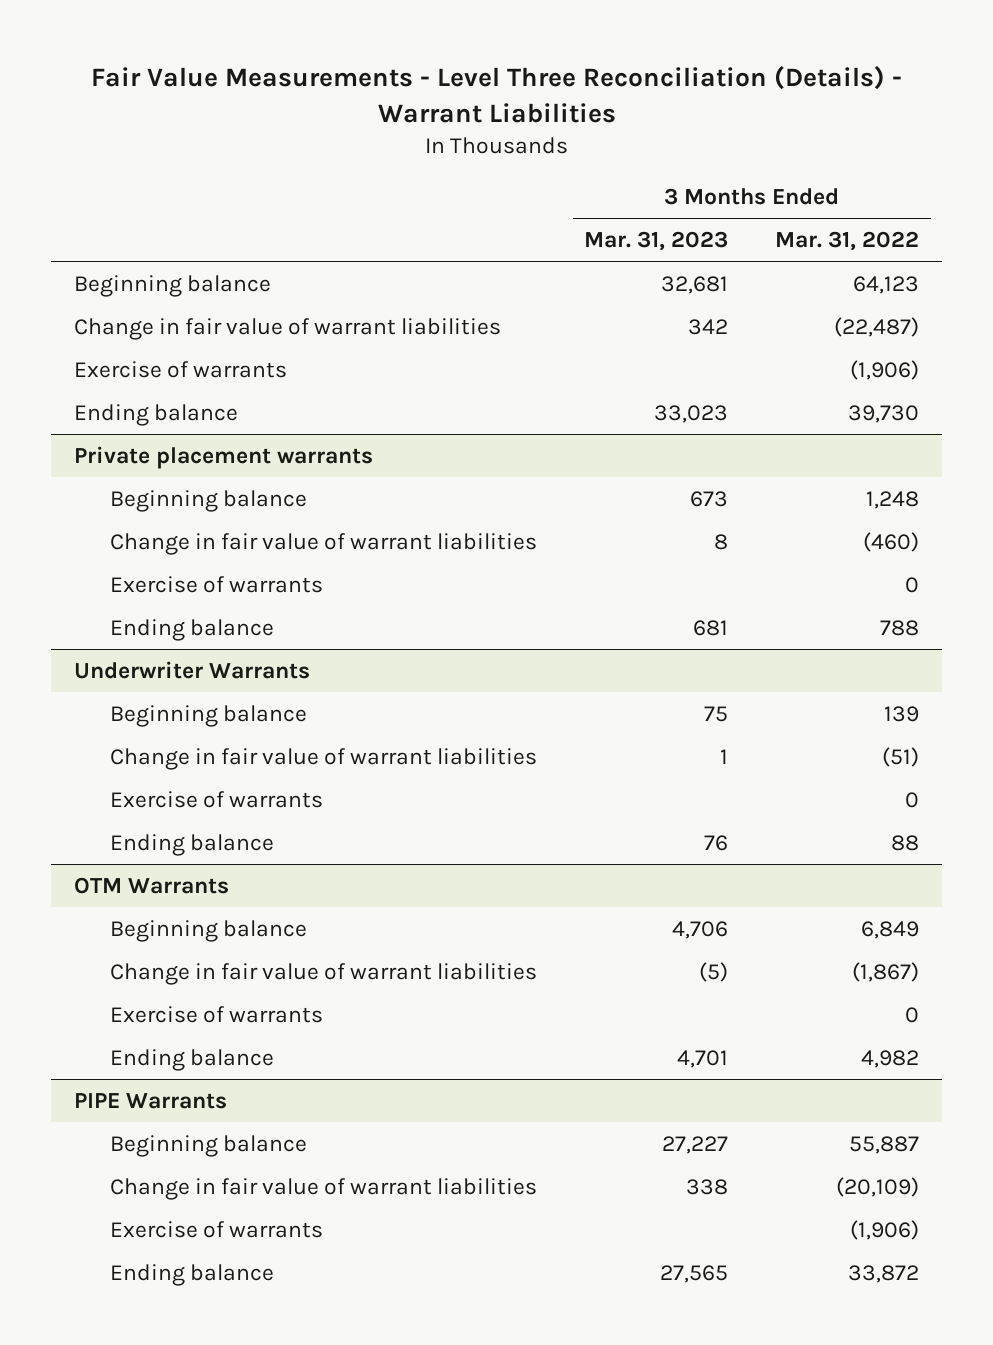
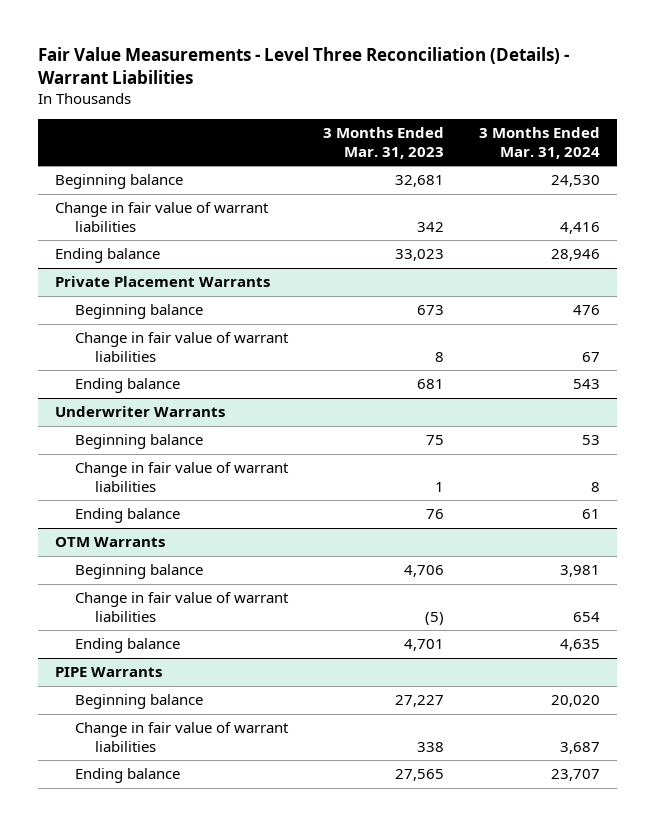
- | 3 Months Ended Mar. 31, 2023 | 3 Months Ended Mar. 31, 2022
+ | 3 Months Ended Mar. 31, 2023 | 3 Months Ended Mar. 31, 2024
- Exercise of warrants | | (1,906)
- Private placement warrants
+ Private Placement Warrants
- Exercise of warrants | | 0
@ Underwriter Warrants
- Exercise of warrants | | 0
@ OTM Warrants
- Exercise of warrants | | 0
@ PIPE Warrants
- Exercise of warrants | | (1,906)

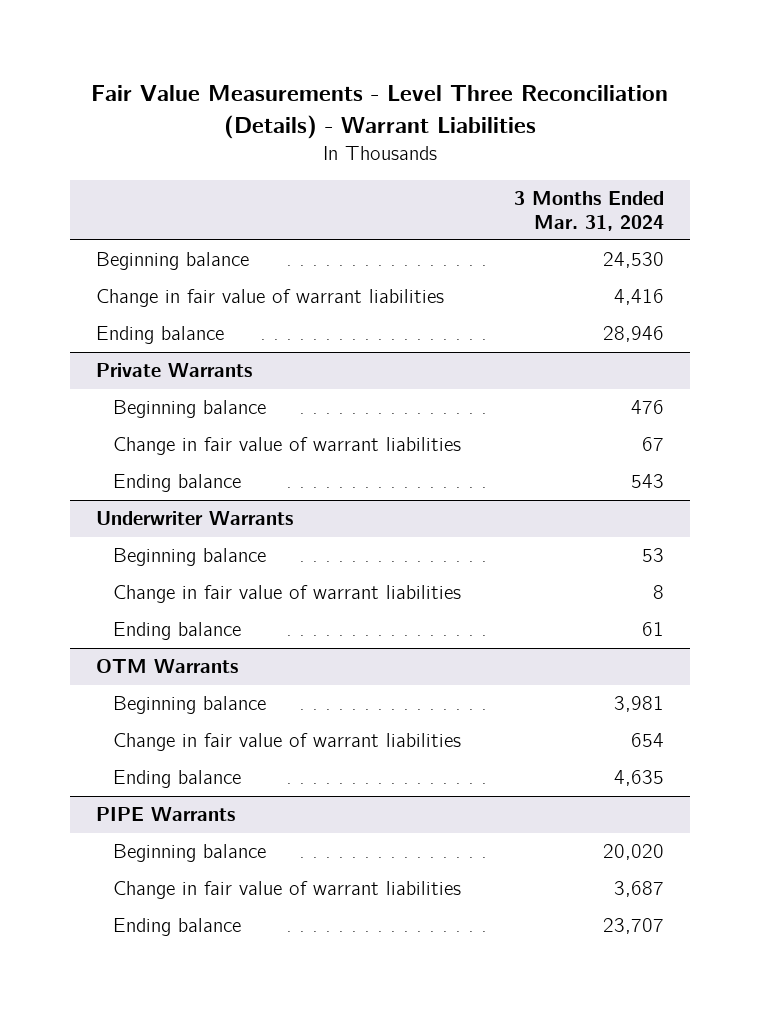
- | 3 Months Ended Mar. 31, 2023 | 3 Months Ended Mar. 31, 2024
+ | 3 Months Ended Mar. 31, 2024
- Private Placement Warrants
+ Private Warrants

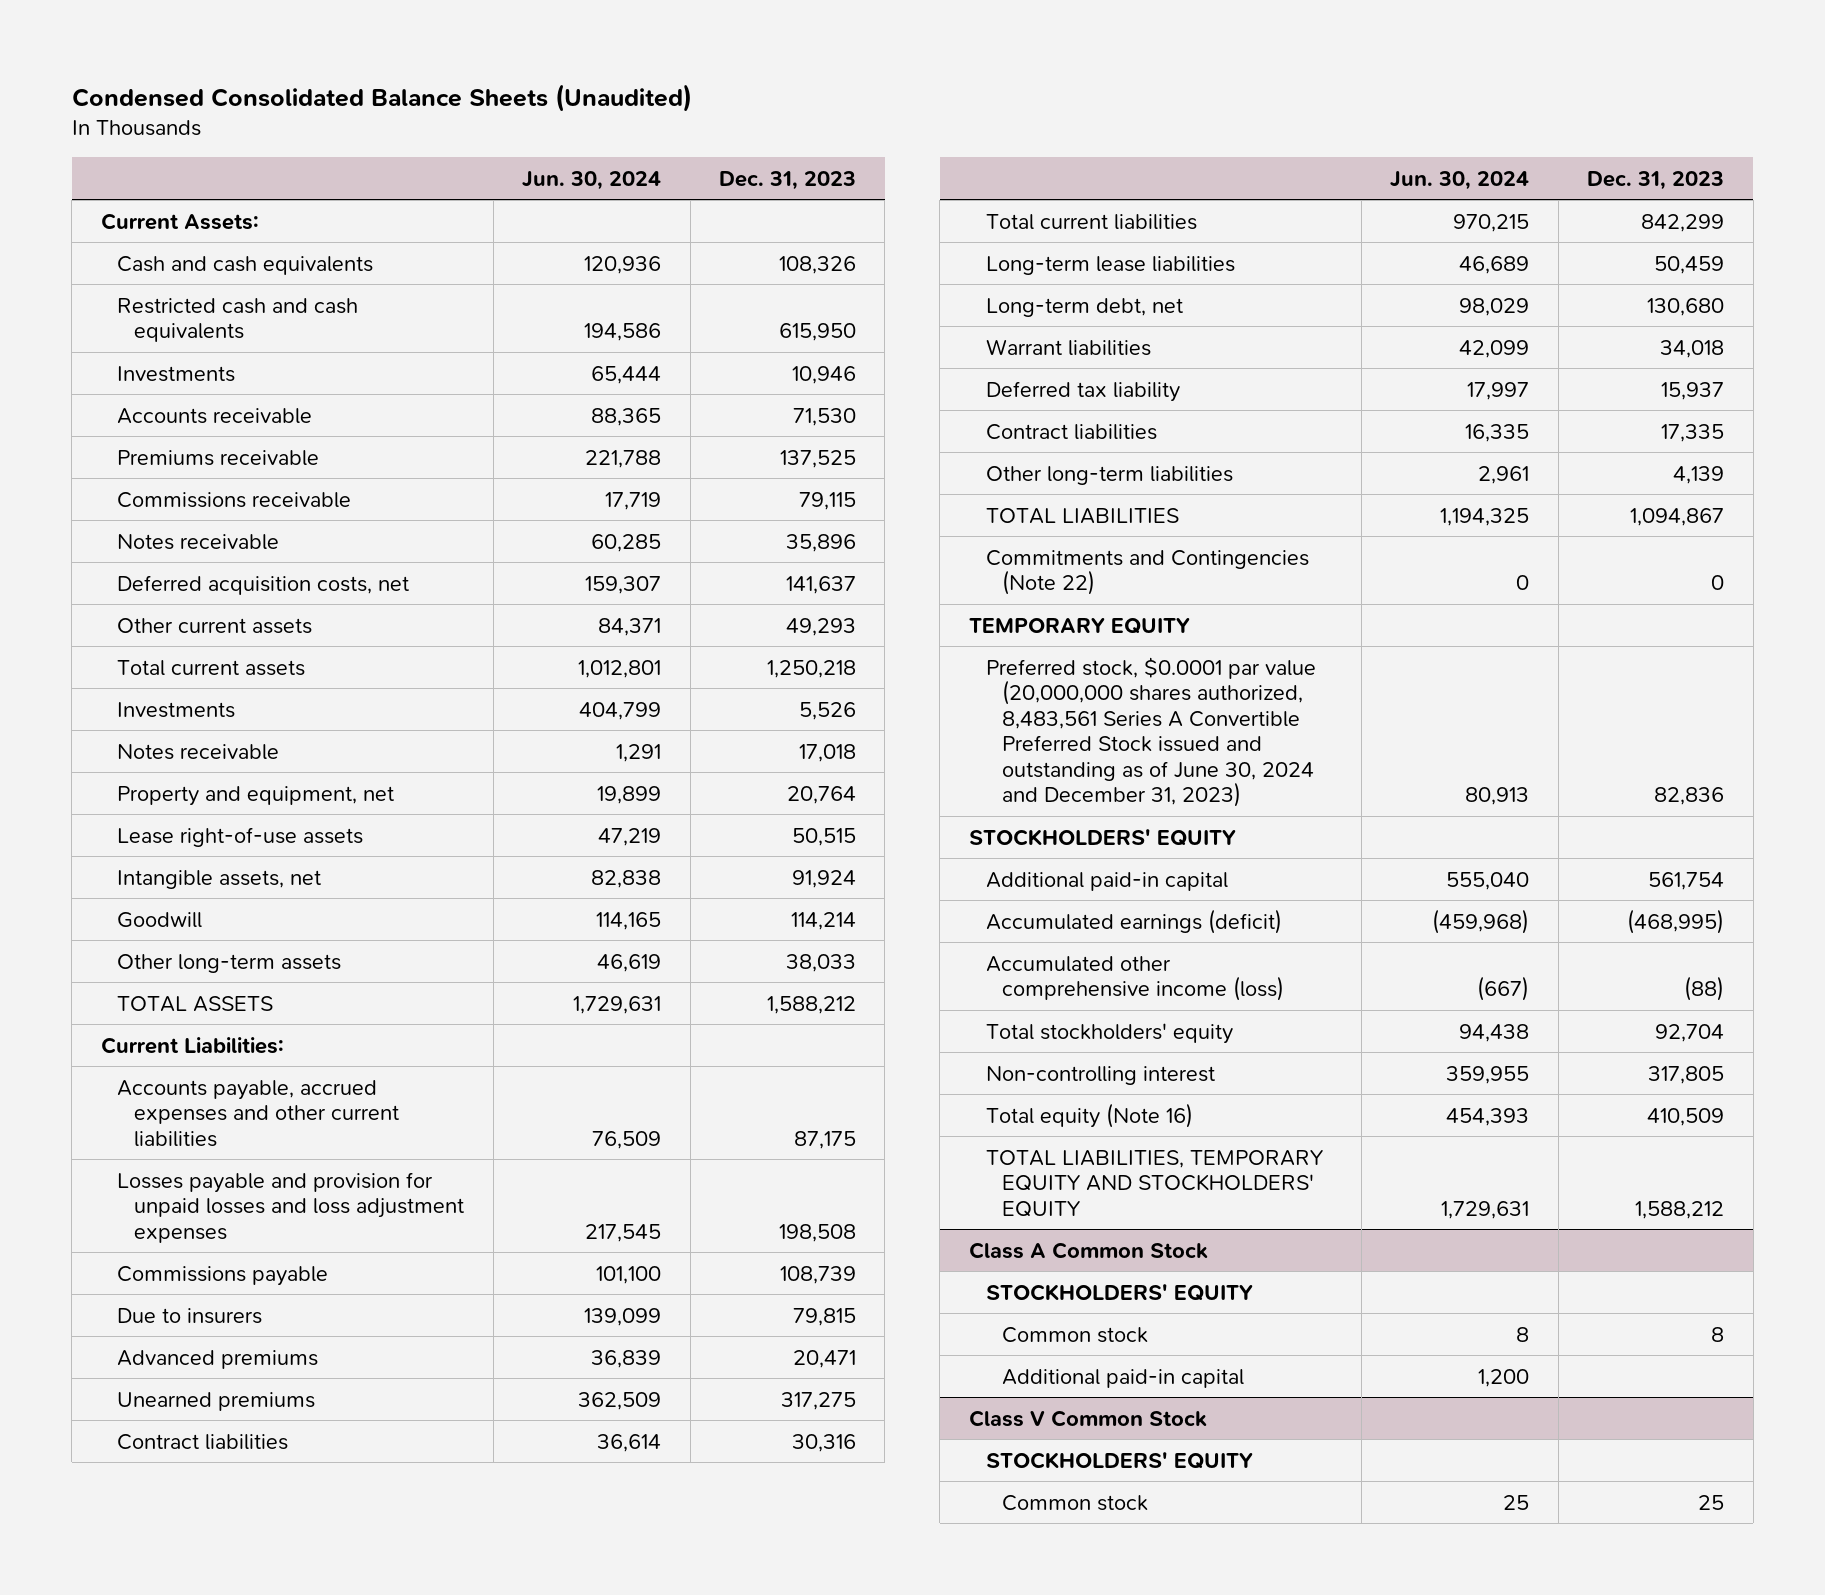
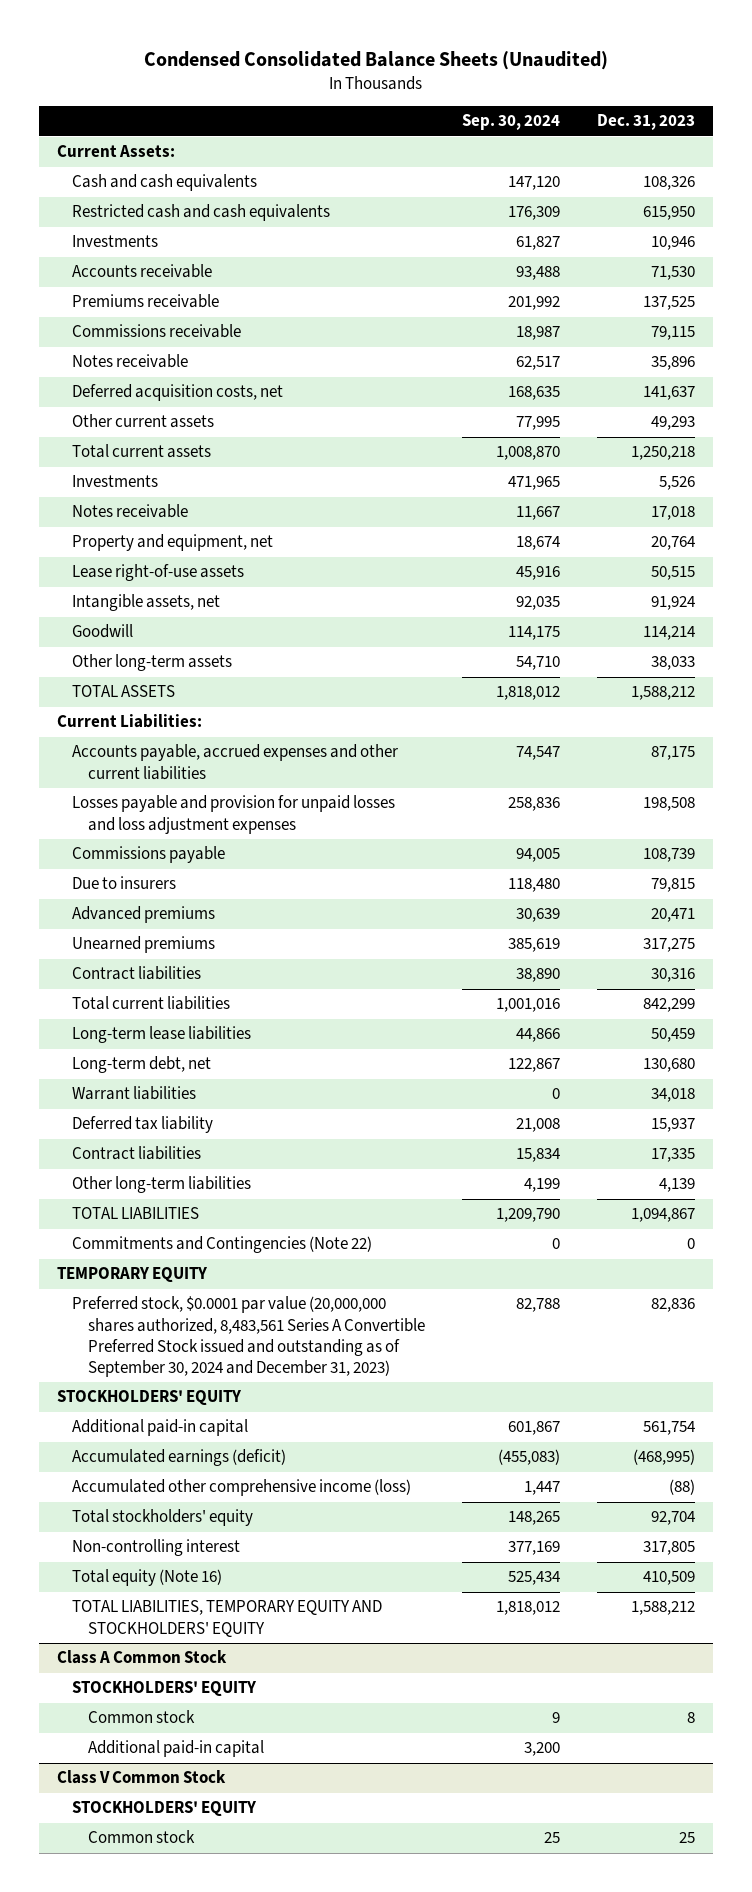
- | Jun. 30, 2024 | Dec. 31, 2023
+ | Sep. 30, 2024 | Dec. 31, 2023
- Preferred stock, $0.0001 par value (20,000,000 shares authorized, 8,483,561 Series A Convertible Preferred Stock issued and outstanding as of June 30, 2024 and December 31, 2023) | 80,913 | 82,836
+ Preferred stock, $0.0001 par value (20,000,000 shares authorized, 8,483,561 Series A Convertible Preferred Stock issued and outstanding as of September 30, 2024 and December 31, 2023) | 82,788 | 82,836

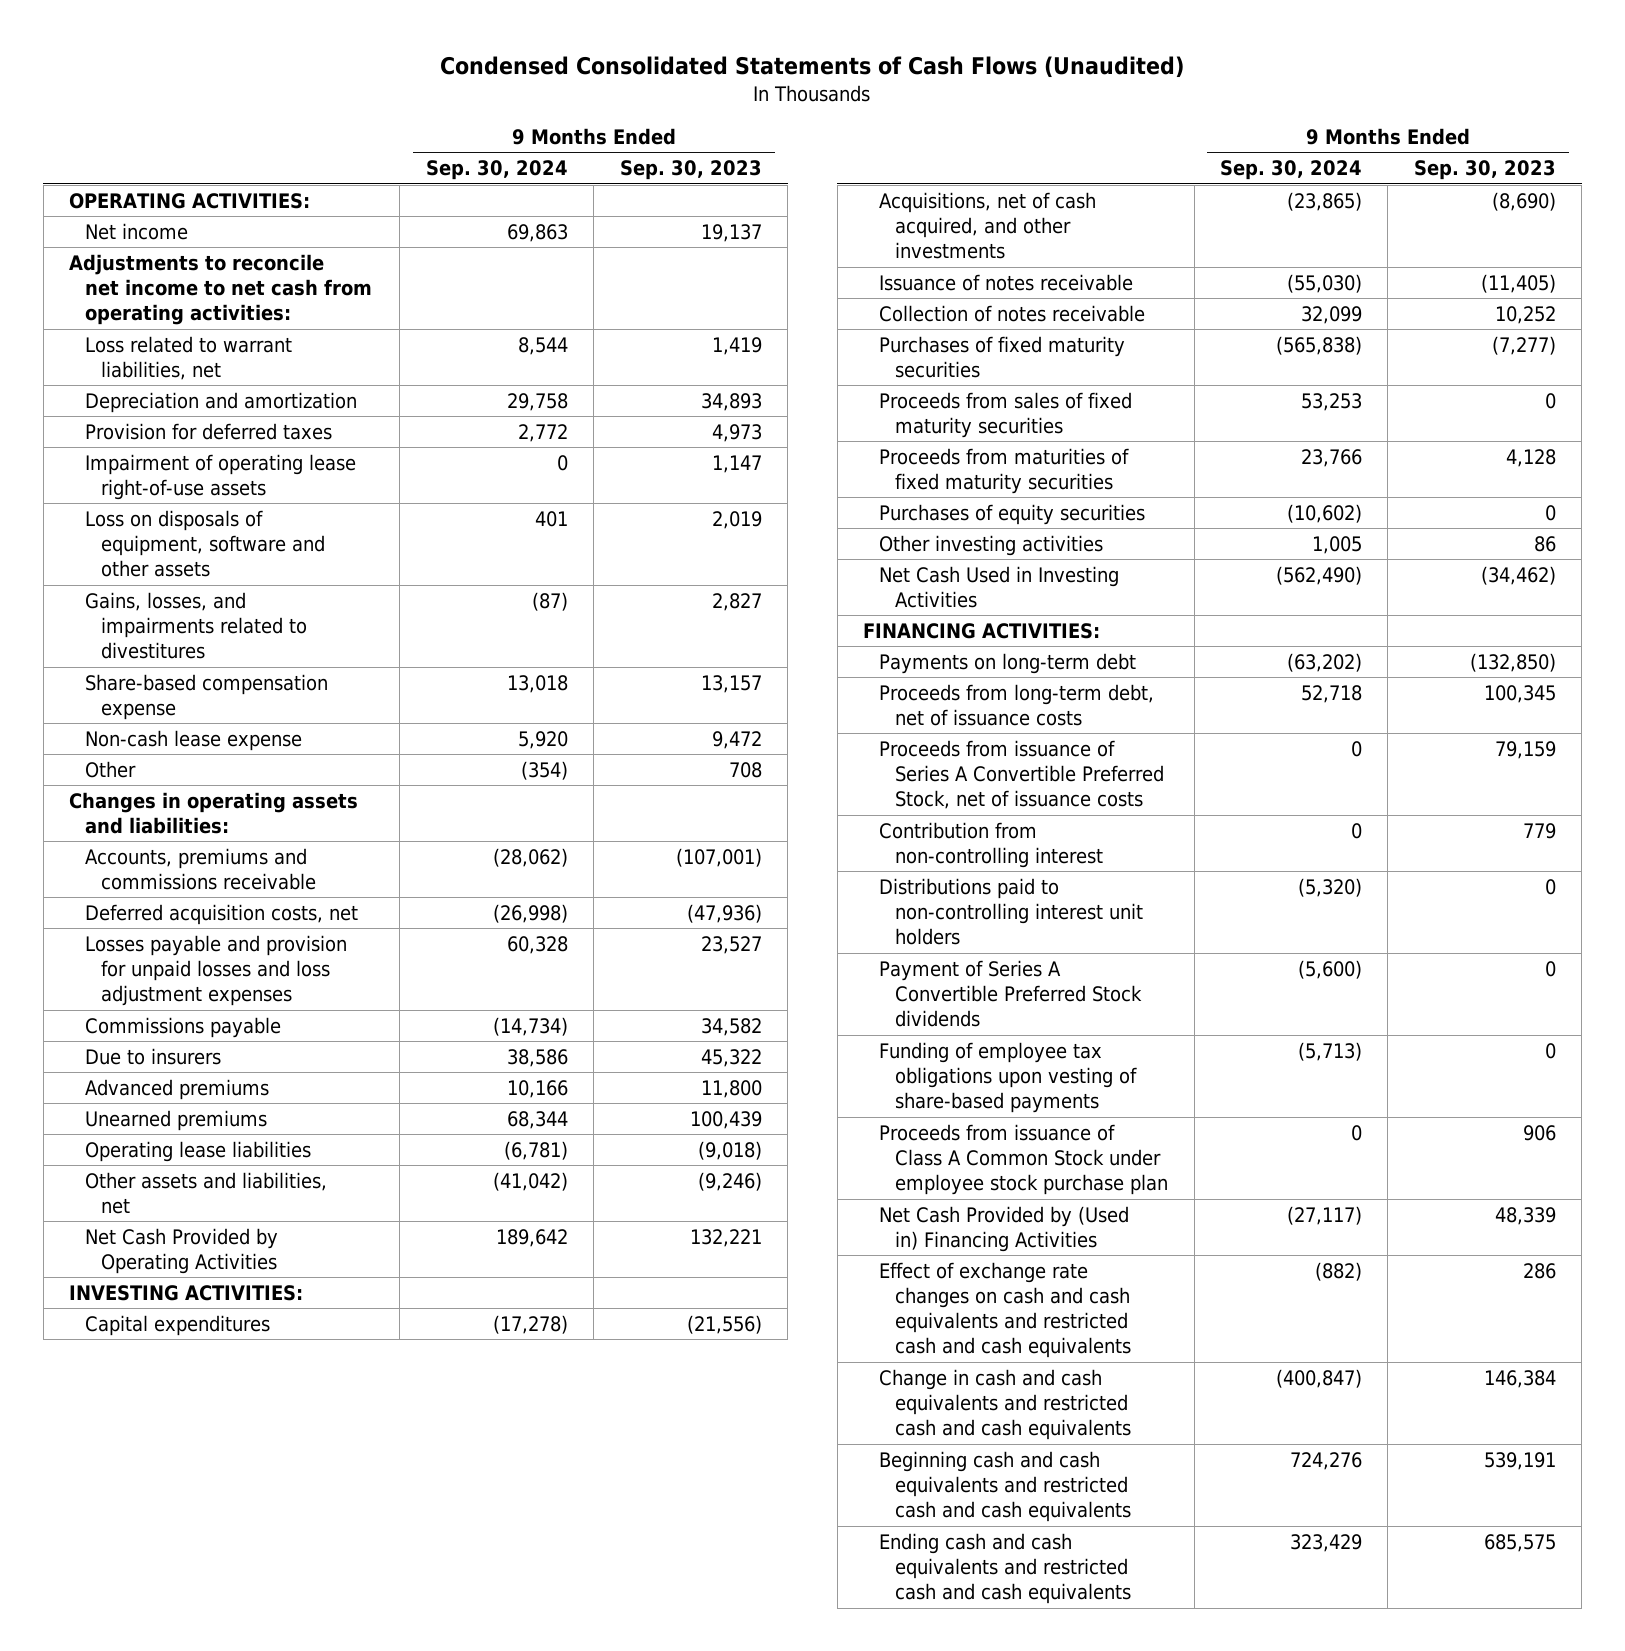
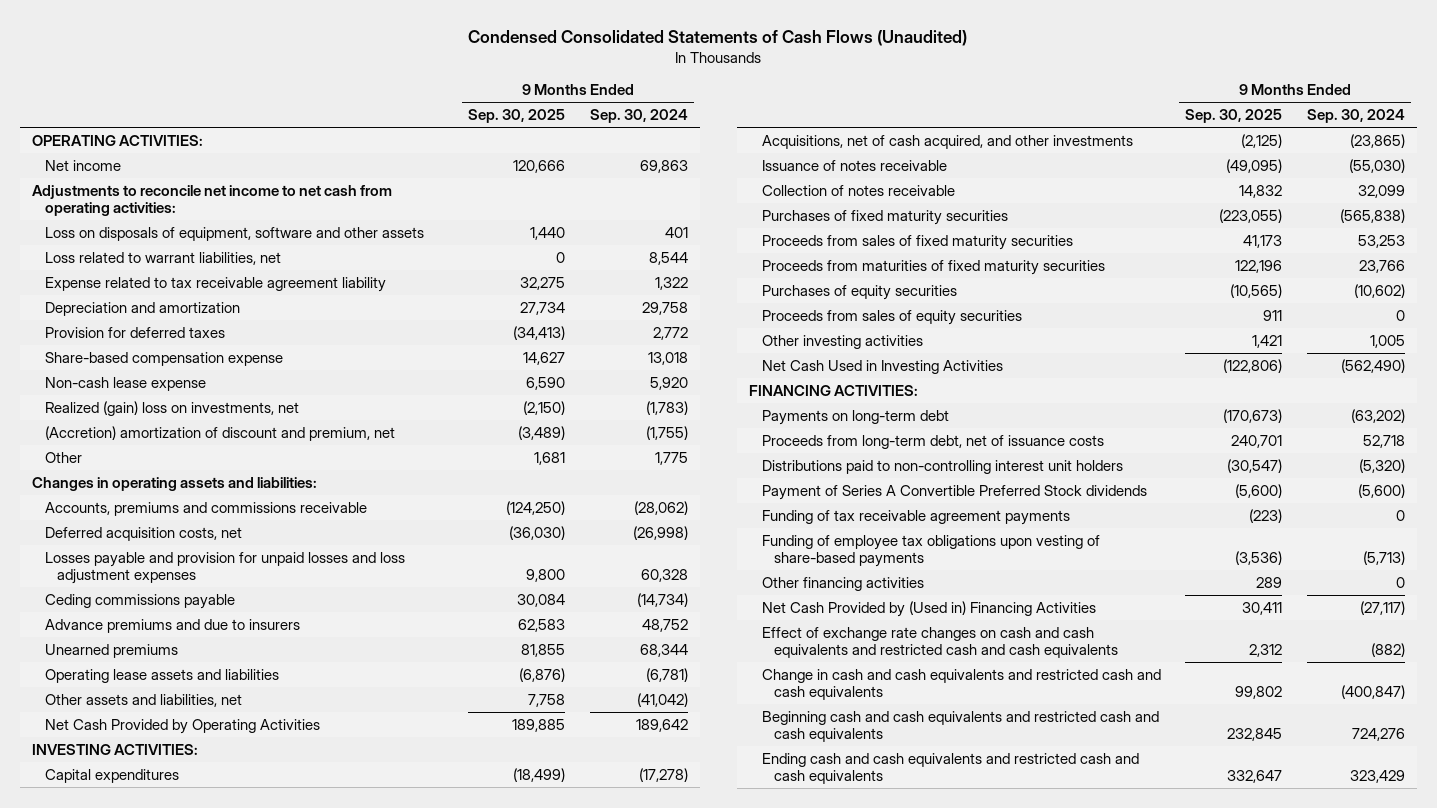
- | 9 Months Ended Sep. 30, 2024 | 9 Months Ended Sep. 30, 2023
+ | 9 Months Ended Sep. 30, 2025 | 9 Months Ended Sep. 30, 2024
moved up: Loss on disposals of equipment, software and other assets | 1,440 | 401
+ Expense related to tax receivable agreement liability | 32,275 | 1,322
- Impairment of operating lease right-of-use assets | 0 | 1,147
- Gains, losses, and impairments related to divestitures | (87) | 2,827
- Other | (354) | 708
+ Realized (gain) loss on investments, net | (2,150) | (1,783)
+ (Accretion) amortization of discount and premium, net | (3,489) | (1,755)
+ Other | 1,681 | 1,775
- Commissions payable | (14,734) | 34,582
- Due to insurers | 38,586 | 45,322
- Advanced premiums | 10,166 | 11,800
+ Ceding commissions payable | 30,084 | (14,734)
+ Advance premiums and due to insurers | 62,583 | 48,752
- Operating lease liabilities | (6,781) | (9,018)
+ Operating lease assets and liabilities | (6,876) | (6,781)
+ Proceeds from sales of equity securities | 911 | 0
- Proceeds from issuance of Series A Convertible Preferred Stock, net of issuance costs | 0 | 79,159
- Contribution from non-controlling interest | 0 | 779
+ Funding of tax receivable agreement payments | (223) | 0
- Proceeds from issuance of Class A Common Stock under employee stock purchase plan | 0 | 906
+ Other financing activities | 289 | 0

